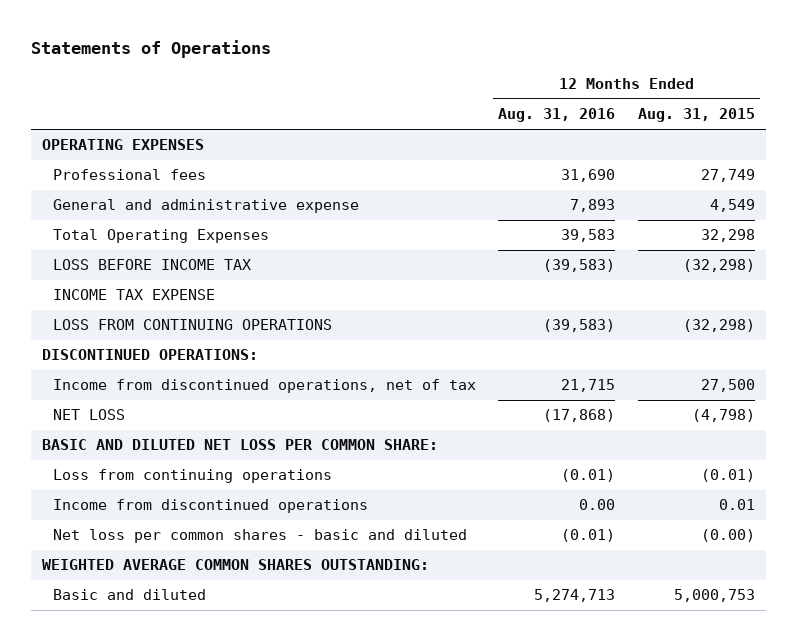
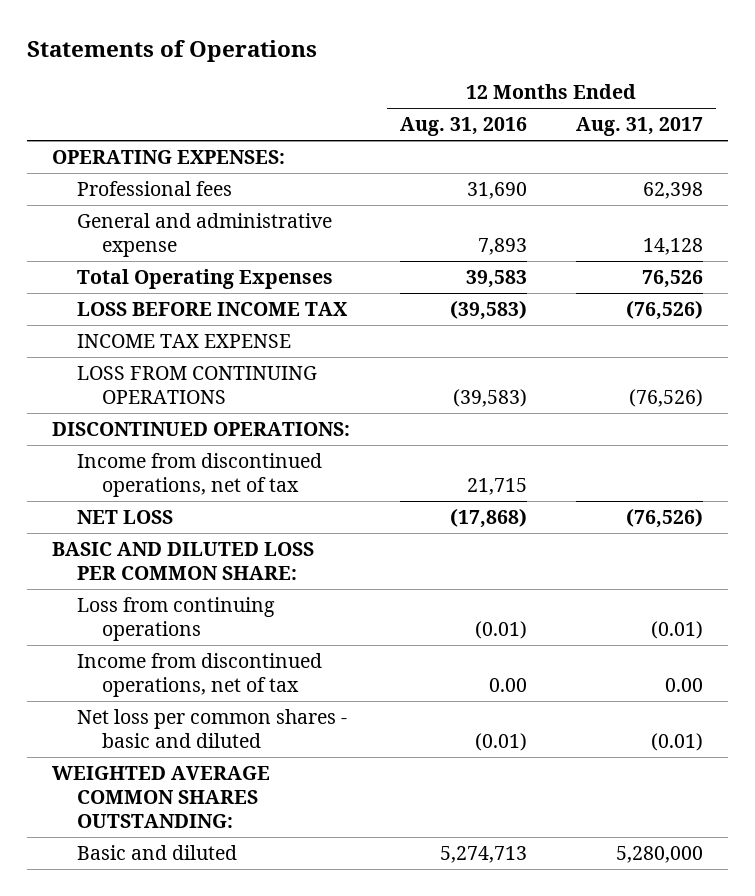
- | 12 Months Ended Aug. 31, 2016 | 12 Months Ended Aug. 31, 2015
+ | 12 Months Ended Aug. 31, 2016 | 12 Months Ended Aug. 31, 2017
- OPERATING EXPENSES
+ OPERATING EXPENSES:
- BASIC AND DILUTED NET LOSS PER COMMON SHARE:
+ BASIC AND DILUTED LOSS PER COMMON SHARE:
- Income from discontinued operations | 0.00 | 0.01
+ Income from discontinued operations, net of tax | 0.00 | 0.00

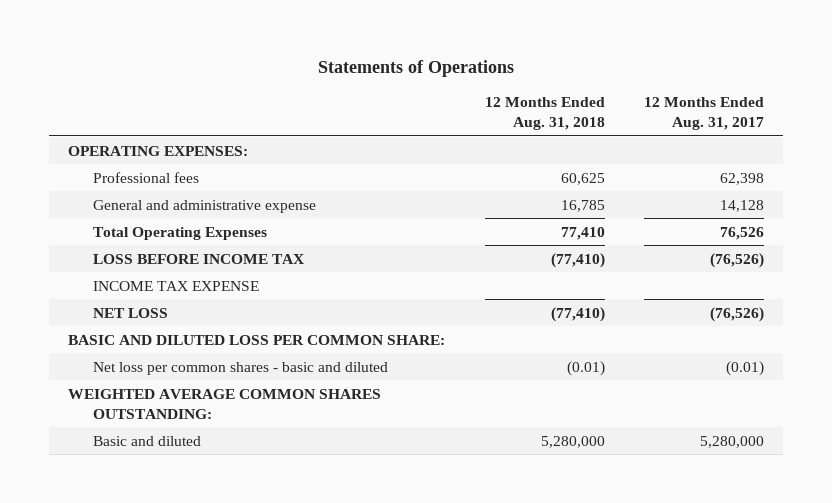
- | 12 Months Ended Aug. 31, 2016 | 12 Months Ended Aug. 31, 2017
+ | 12 Months Ended Aug. 31, 2018 | 12 Months Ended Aug. 31, 2017
- LOSS FROM CONTINUING OPERATIONS | (39,583) | (76,526)
- DISCONTINUED OPERATIONS:
- Income from discontinued operations, net of tax | 21,715 |
- Loss from continuing operations | (0.01) | (0.01)
- Income from discontinued operations, net of tax | 0.00 | 0.00

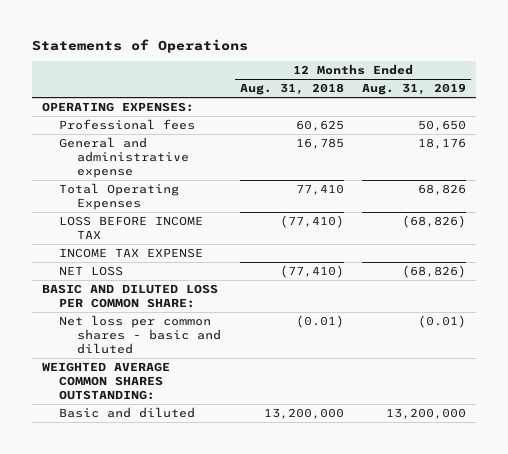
- | 12 Months Ended Aug. 31, 2018 | 12 Months Ended Aug. 31, 2017
+ | 12 Months Ended Aug. 31, 2018 | 12 Months Ended Aug. 31, 2019
- Basic and diluted | 5,280,000 | 5,280,000
+ Basic and diluted | 13,200,000 | 13,200,000

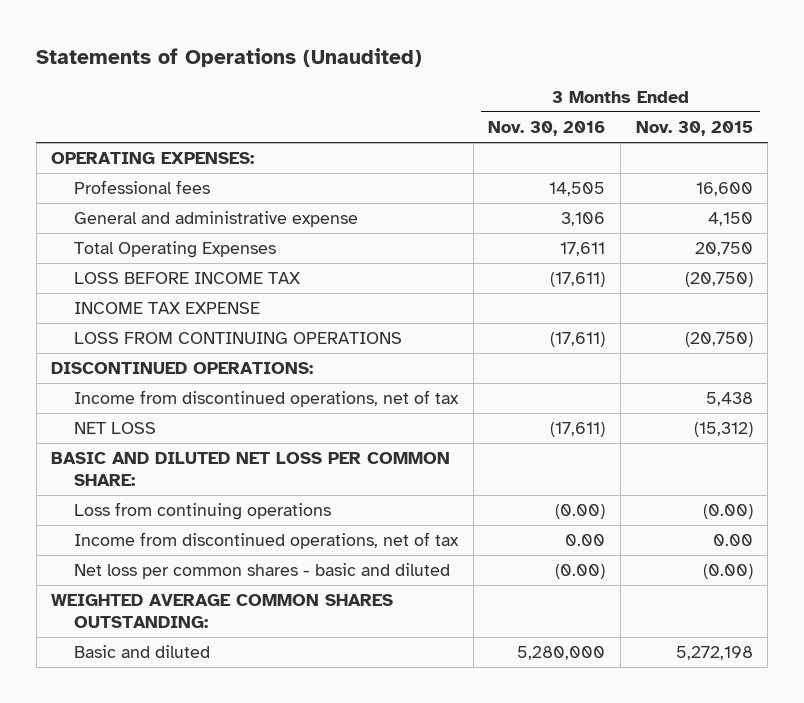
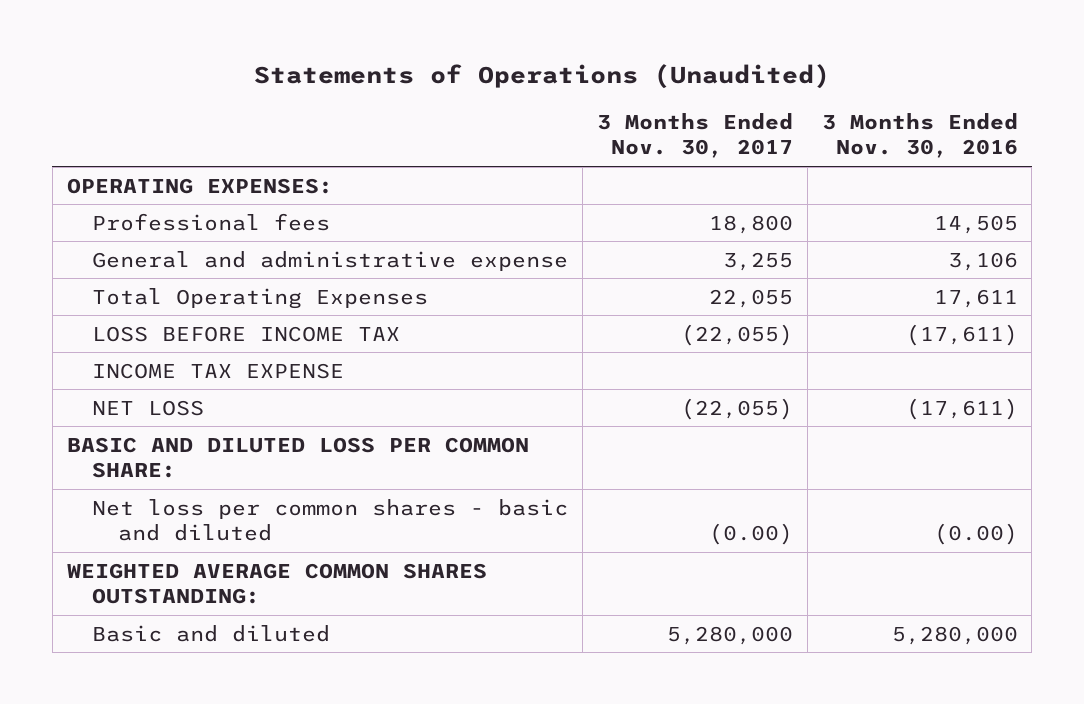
- | 3 Months Ended Nov. 30, 2016 | 3 Months Ended Nov. 30, 2015
+ | 3 Months Ended Nov. 30, 2017 | 3 Months Ended Nov. 30, 2016
- LOSS FROM CONTINUING OPERATIONS | (17,611) | (20,750)
- DISCONTINUED OPERATIONS:
- Income from discontinued operations, net of tax | | 5,438
- BASIC AND DILUTED NET LOSS PER COMMON SHARE:
- Loss from continuing operations | (0.00) | (0.00)
- Income from discontinued operations, net of tax | 0.00 | 0.00
+ BASIC AND DILUTED LOSS PER COMMON SHARE:

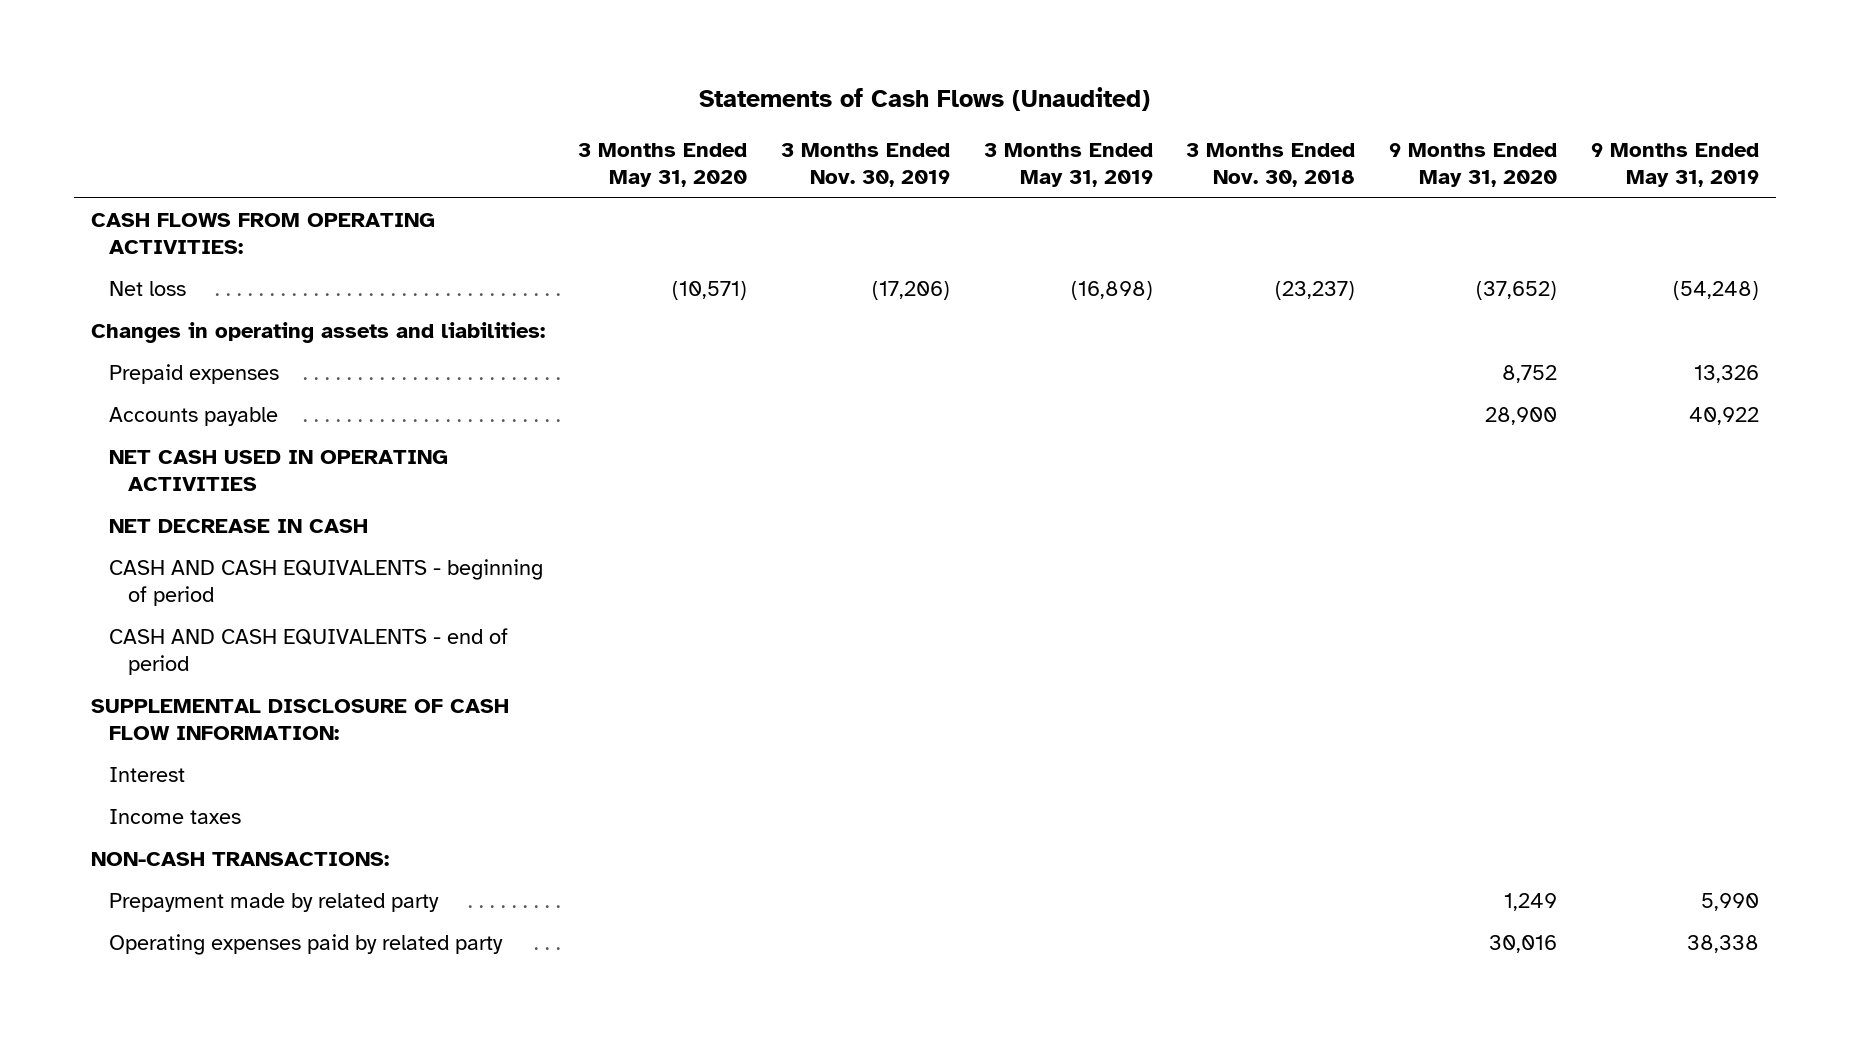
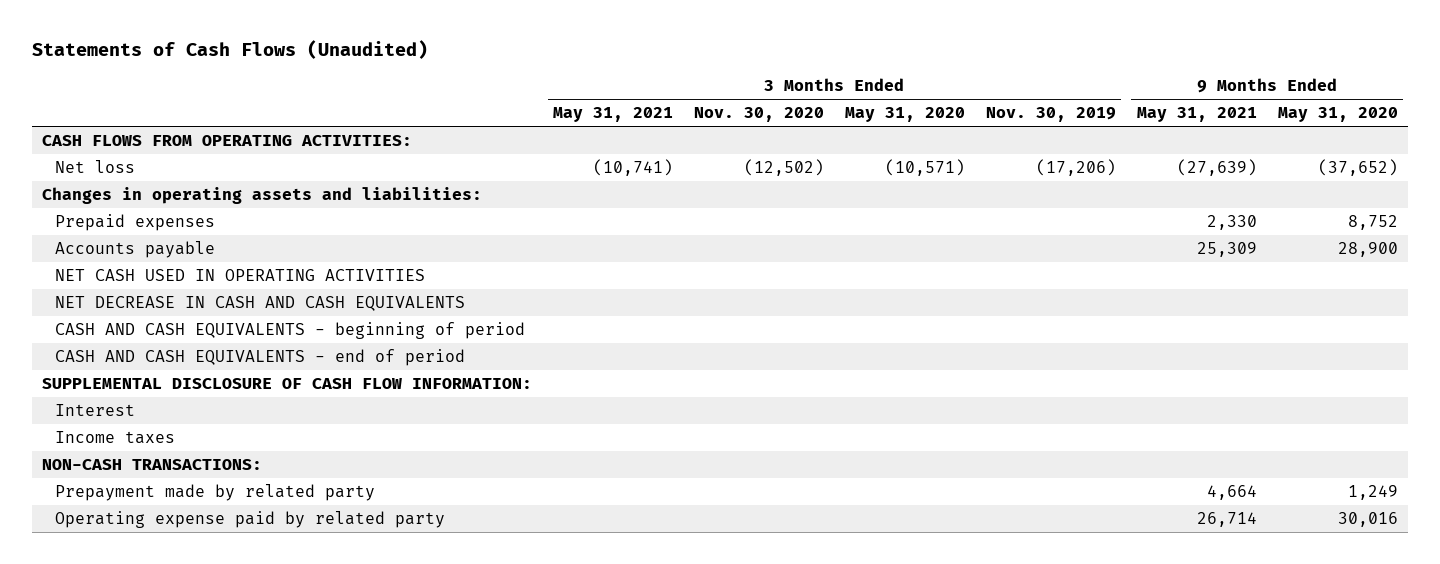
- | 3 Months Ended May 31, 2020 | 3 Months Ended Nov. 30, 2019 | 3 Months Ended May 31, 2019 | 3 Months Ended Nov. 30, 2018 | 9 Months Ended May 31, 2020 | 9 Months Ended May 31, 2019
+ | 3 Months Ended May 31, 2021 | 3 Months Ended Nov. 30, 2020 | 3 Months Ended May 31, 2020 | 3 Months Ended Nov. 30, 2019 | 9 Months Ended May 31, 2021 | 9 Months Ended May 31, 2020
- NET DECREASE IN CASH
+ NET DECREASE IN CASH AND CASH EQUIVALENTS
- Operating expenses paid by related party | | | | | 30,016 | 38,338
+ Operating expense paid by related party | | | | | 26,714 | 30,016

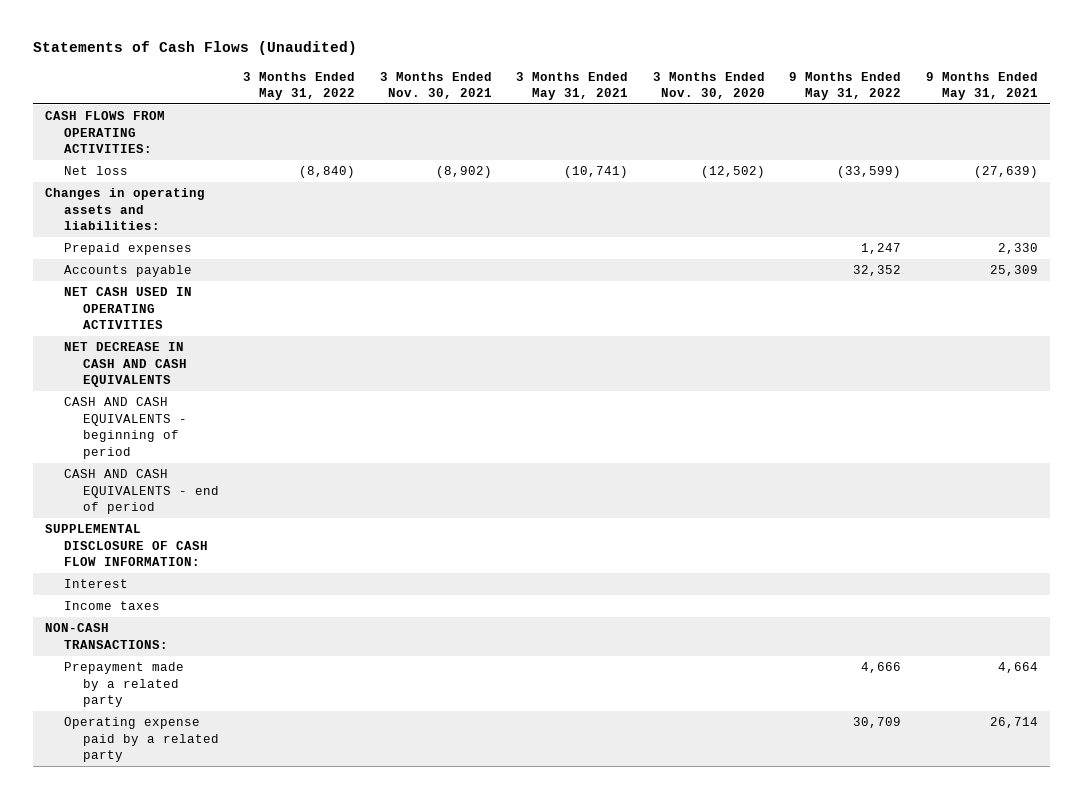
- | 3 Months Ended May 31, 2021 | 3 Months Ended Nov. 30, 2020 | 3 Months Ended May 31, 2020 | 3 Months Ended Nov. 30, 2019 | 9 Months Ended May 31, 2021 | 9 Months Ended May 31, 2020
+ | 3 Months Ended May 31, 2022 | 3 Months Ended Nov. 30, 2021 | 3 Months Ended May 31, 2021 | 3 Months Ended Nov. 30, 2020 | 9 Months Ended May 31, 2022 | 9 Months Ended May 31, 2021
- Prepayment made by related party | | | | | 4,664 | 1,249
- Operating expense paid by related party | | | | | 26,714 | 30,016
+ Prepayment made by a related party | | | | | 4,666 | 4,664
+ Operating expense paid by a related party | | | | | 30,709 | 26,714

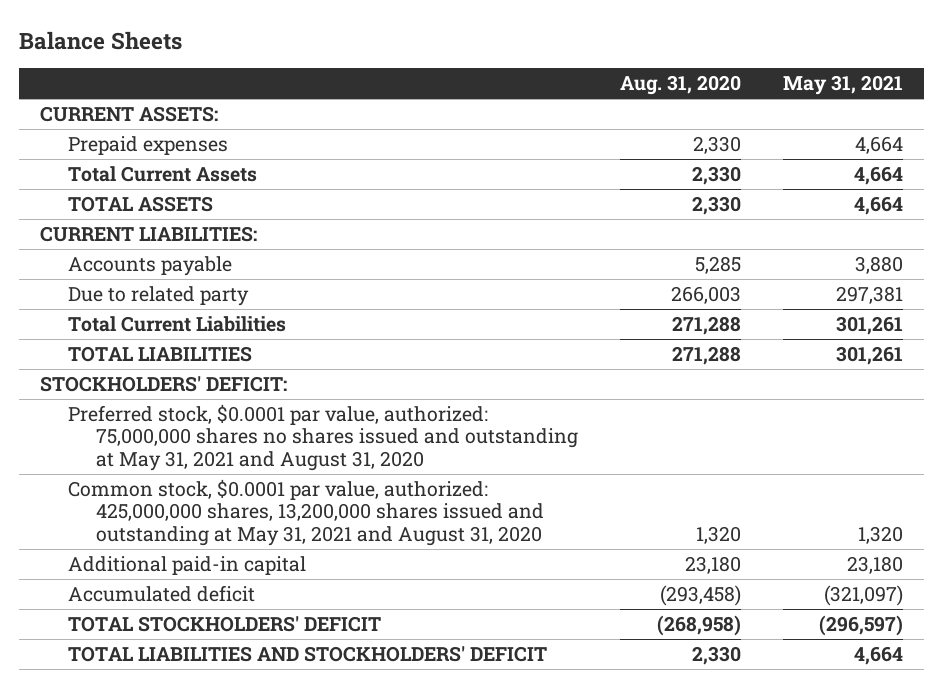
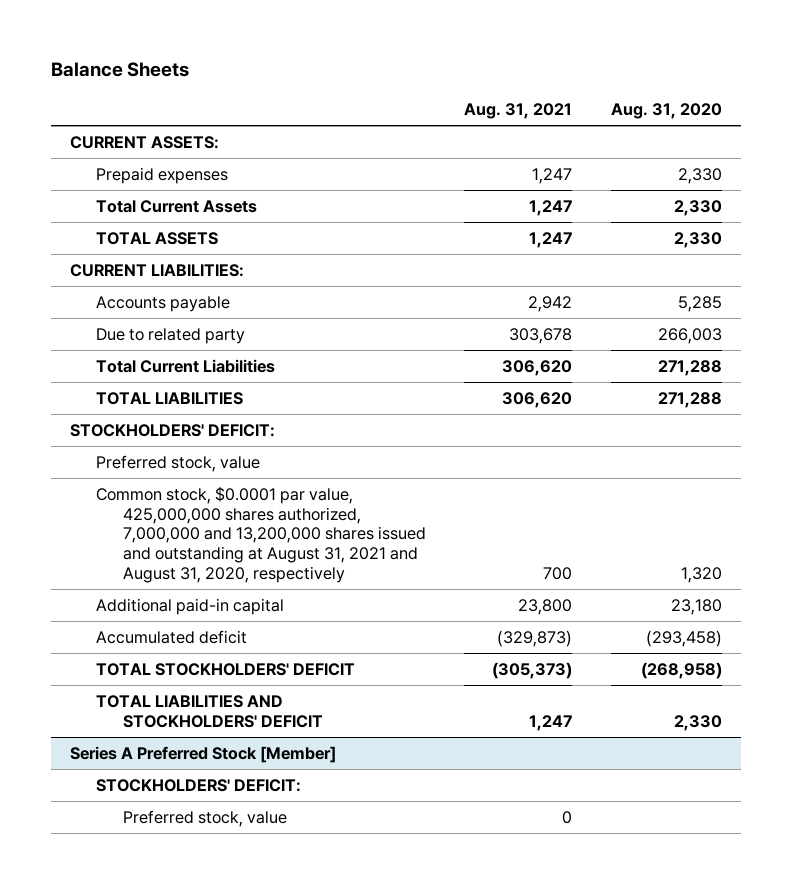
- | Aug. 31, 2020 | May 31, 2021
+ | Aug. 31, 2021 | Aug. 31, 2020
- Preferred stock, $0.0001 par value, authorized: 75,000,000 shares no shares issued and outstanding at May 31, 2021 and August 31, 2020
- Common stock, $0.0001 par value, authorized: 425,000,000 shares, 13,200,000 shares issued and outstanding at May 31, 2021 and August 31, 2020 | 1,320 | 1,320
+ Preferred stock, value
+ Common stock, $0.0001 par value, 425,000,000 shares authorized, 7,000,000 and 13,200,000 shares issued and outstanding at August 31, 2021 and August 31, 2020, respectively | 700 | 1,320
+ Series A Preferred Stock [Member]
+ STOCKHOLDERS' DEFICIT:
+ Preferred stock, value | 0 |

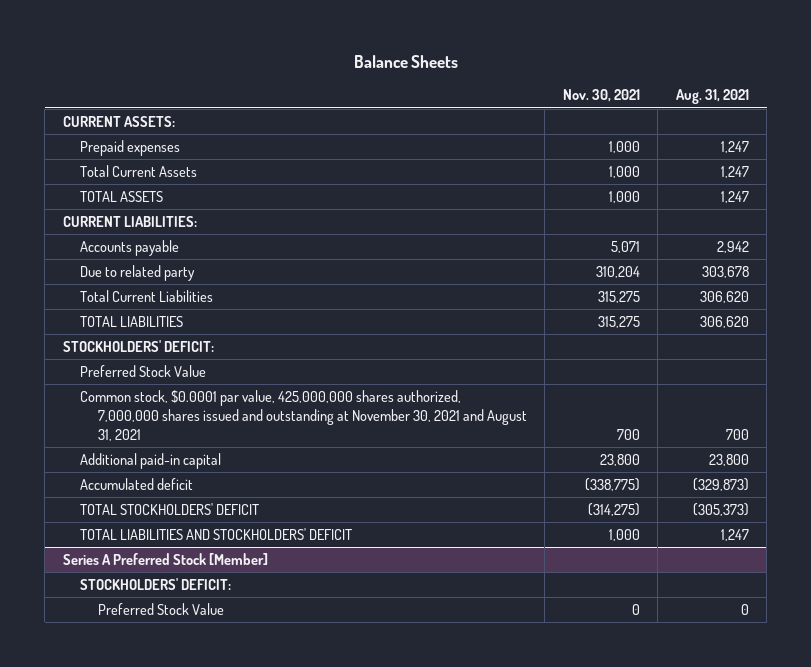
- | Aug. 31, 2021 | Aug. 31, 2020
+ | Nov. 30, 2021 | Aug. 31, 2021
- Preferred stock, value
- Common stock, $0.0001 par value, 425,000,000 shares authorized, 7,000,000 and 13,200,000 shares issued and outstanding at August 31, 2021 and August 31, 2020, respectively | 700 | 1,320
+ Preferred Stock Value
+ Common stock, $0.0001 par value, 425,000,000 shares authorized, 7,000,000 shares issued and outstanding at November 30, 2021 and August 31, 2021 | 700 | 700
@ Series A Preferred Stock [Member]
- Preferred stock, value | 0 |
+ Preferred Stock Value | 0 | 0

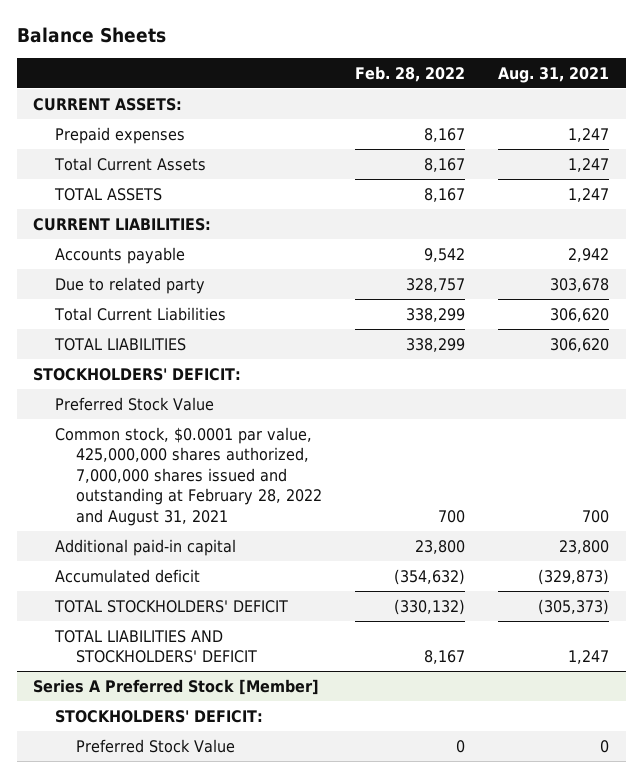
- | Nov. 30, 2021 | Aug. 31, 2021
+ | Feb. 28, 2022 | Aug. 31, 2021
- Common stock, $0.0001 par value, 425,000,000 shares authorized, 7,000,000 shares issued and outstanding at November 30, 2021 and August 31, 2021 | 700 | 700
+ Common stock, $0.0001 par value, 425,000,000 shares authorized, 7,000,000 shares issued and outstanding at February 28, 2022 and August 31, 2021 | 700 | 700

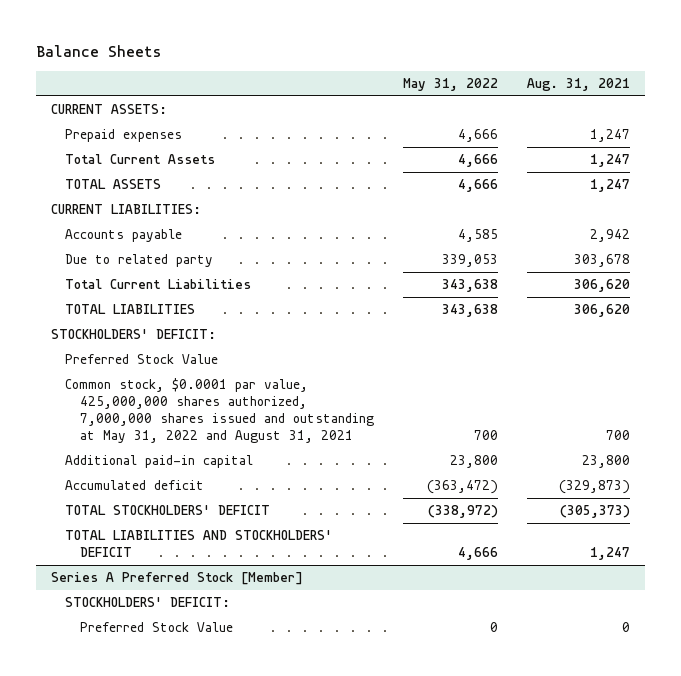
- | Feb. 28, 2022 | Aug. 31, 2021
+ | May 31, 2022 | Aug. 31, 2021
- Common stock, $0.0001 par value, 425,000,000 shares authorized, 7,000,000 shares issued and outstanding at February 28, 2022 and August 31, 2021 | 700 | 700
+ Common stock, $0.0001 par value, 425,000,000 shares authorized, 7,000,000 shares issued and outstanding at May 31, 2022 and August 31, 2021 | 700 | 700

